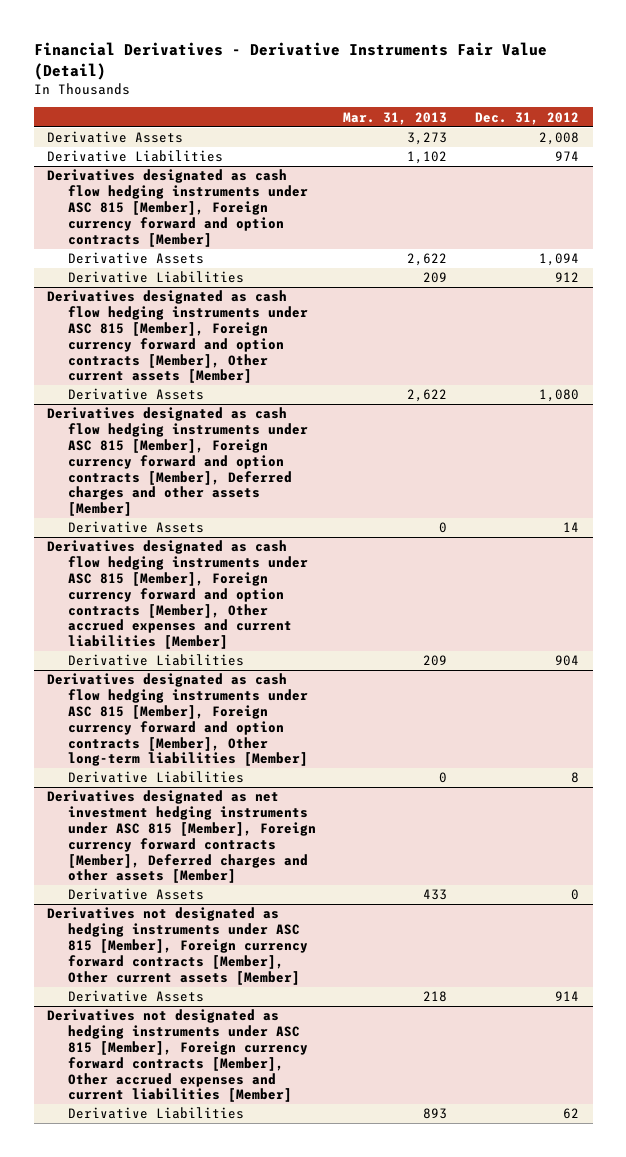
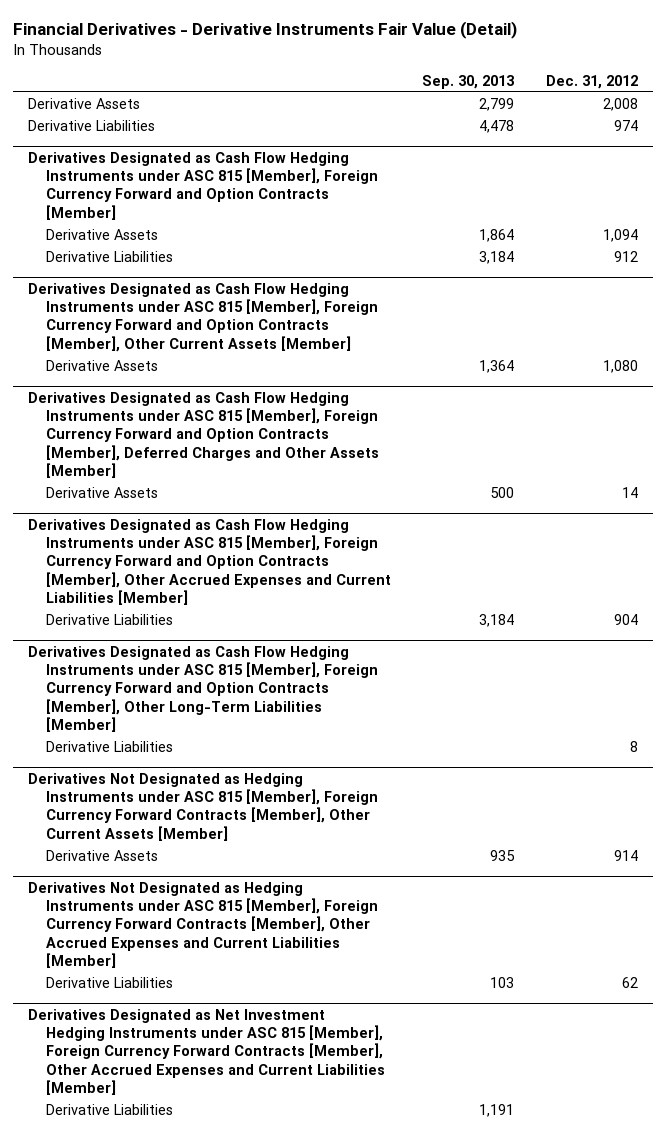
- | Mar. 31, 2013 | Dec. 31, 2012
+ | Sep. 30, 2013 | Dec. 31, 2012
- Derivatives designated as cash flow hedging instruments under ASC 815 [Member], Foreign currency forward and option contracts [Member]
+ Derivatives Designated as Cash Flow Hedging Instruments under ASC 815 [Member], Foreign Currency Forward and Option Contracts [Member]
- Derivatives designated as cash flow hedging instruments under ASC 815 [Member], Foreign currency forward and option contracts [Member], Other current assets [Member]
+ Derivatives Designated as Cash Flow Hedging Instruments under ASC 815 [Member], Foreign Currency Forward and Option Contracts [Member], Other Current Assets [Member]
- Derivatives designated as cash flow hedging instruments under ASC 815 [Member], Foreign currency forward and option contracts [Member], Deferred charges and other assets [Member]
+ Derivatives Designated as Cash Flow Hedging Instruments under ASC 815 [Member], Foreign Currency Forward and Option Contracts [Member], Deferred Charges and Other Assets [Member]
- Derivatives designated as cash flow hedging instruments under ASC 815 [Member], Foreign currency forward and option contracts [Member], Other accrued expenses and current liabilities [Member]
+ Derivatives Designated as Cash Flow Hedging Instruments under ASC 815 [Member], Foreign Currency Forward and Option Contracts [Member], Other Accrued Expenses and Current Liabilities [Member]
- Derivatives designated as cash flow hedging instruments under ASC 815 [Member], Foreign currency forward and option contracts [Member], Other long-term liabilities [Member]
+ Derivatives Designated as Cash Flow Hedging Instruments under ASC 815 [Member], Foreign Currency Forward and Option Contracts [Member], Other Long-Term Liabilities [Member]
- Derivatives designated as net investment hedging instruments under ASC 815 [Member], Foreign currency forward contracts [Member], Deferred charges and other assets [Member]
- Derivative Assets | 433 | 0
- Derivatives not designated as hedging instruments under ASC 815 [Member], Foreign currency forward contracts [Member], Other current assets [Member]
+ Derivatives Not Designated as Hedging Instruments under ASC 815 [Member], Foreign Currency Forward Contracts [Member], Other Current Assets [Member]
- Derivatives not designated as hedging instruments under ASC 815 [Member], Foreign currency forward contracts [Member], Other accrued expenses and current liabilities [Member]
+ Derivatives Not Designated as Hedging Instruments under ASC 815 [Member], Foreign Currency Forward Contracts [Member], Other Accrued Expenses and Current Liabilities [Member]
+ Derivatives Designated as Net Investment Hedging Instruments under ASC 815 [Member], Foreign Currency Forward Contracts [Member], Other Accrued Expenses and Current Liabilities [Member]
+ Derivative Liabilities | 1,191 |

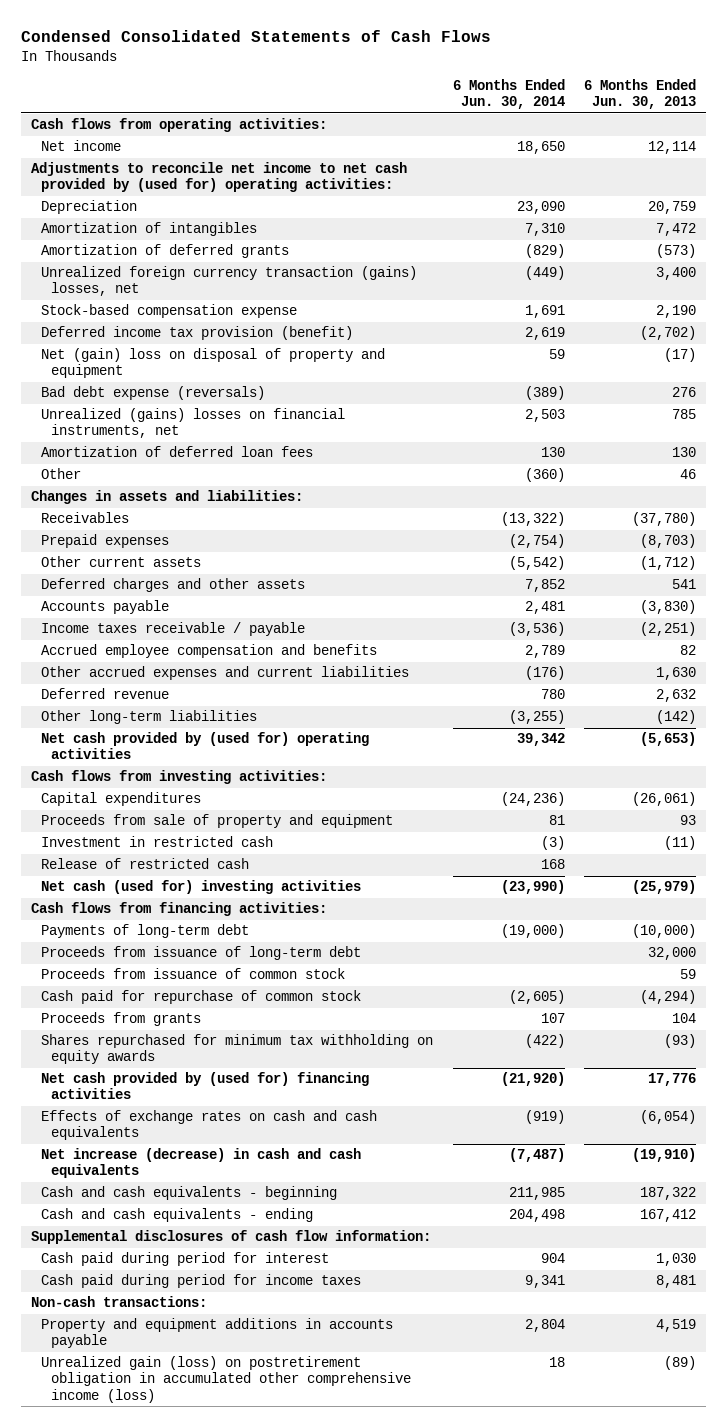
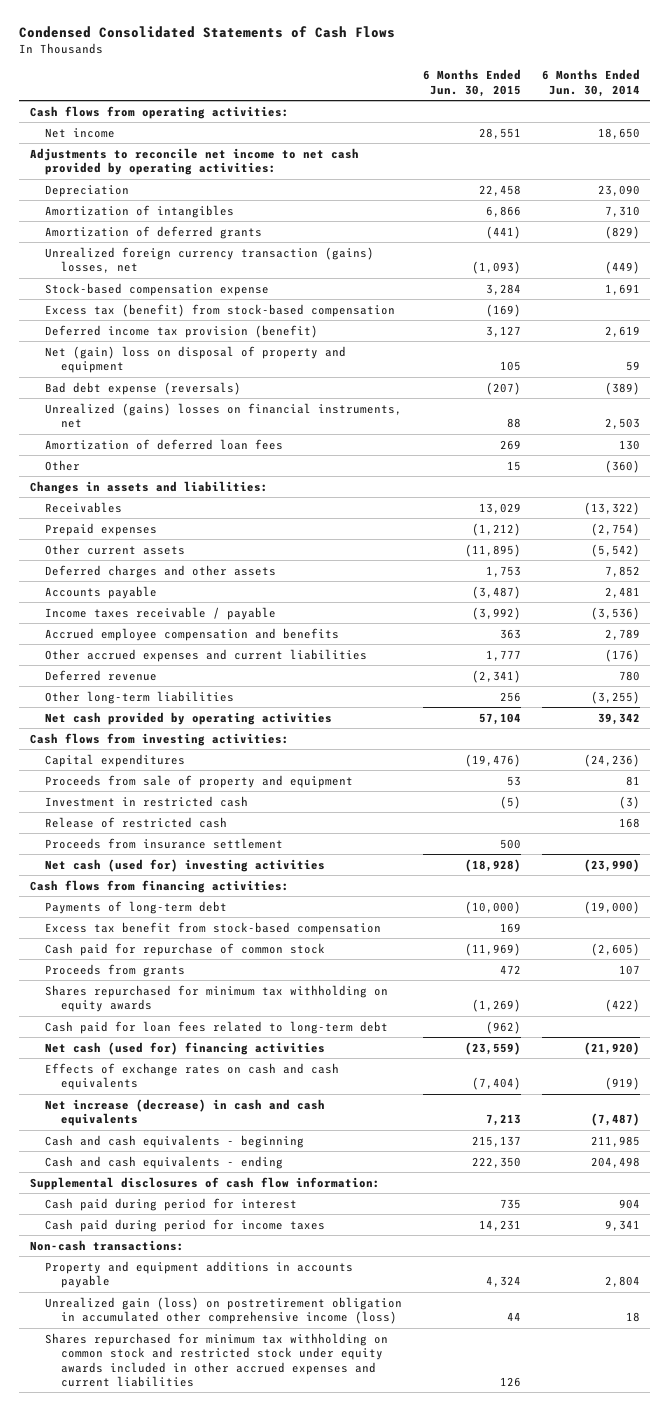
- | 6 Months Ended Jun. 30, 2014 | 6 Months Ended Jun. 30, 2013
+ | 6 Months Ended Jun. 30, 2015 | 6 Months Ended Jun. 30, 2014
- Adjustments to reconcile net income to net cash provided by (used for) operating activities:
+ Adjustments to reconcile net income to net cash provided by operating activities:
+ Excess tax (benefit) from stock-based compensation | (169) |
- Net cash provided by (used for) operating activities | 39,342 | (5,653)
+ Net cash provided by operating activities | 57,104 | 39,342
+ Proceeds from insurance settlement | 500 |
- Proceeds from issuance of long-term debt | | 32,000
- Proceeds from issuance of common stock | | 59
+ Excess tax benefit from stock-based compensation | 169 |
- Net cash provided by (used for) financing activities | (21,920) | 17,776
+ Cash paid for loan fees related to long-term debt | (962) |
+ Net cash (used for) financing activities | (23,559) | (21,920)
+ Shares repurchased for minimum tax withholding on common stock and restricted stock under equity awards included in other accrued expenses and current liabilities | 126 |

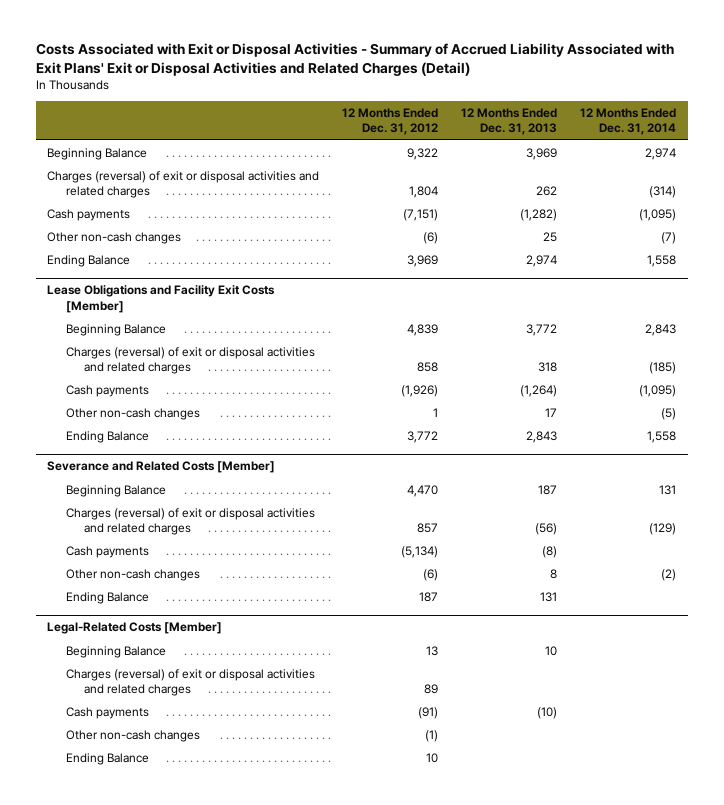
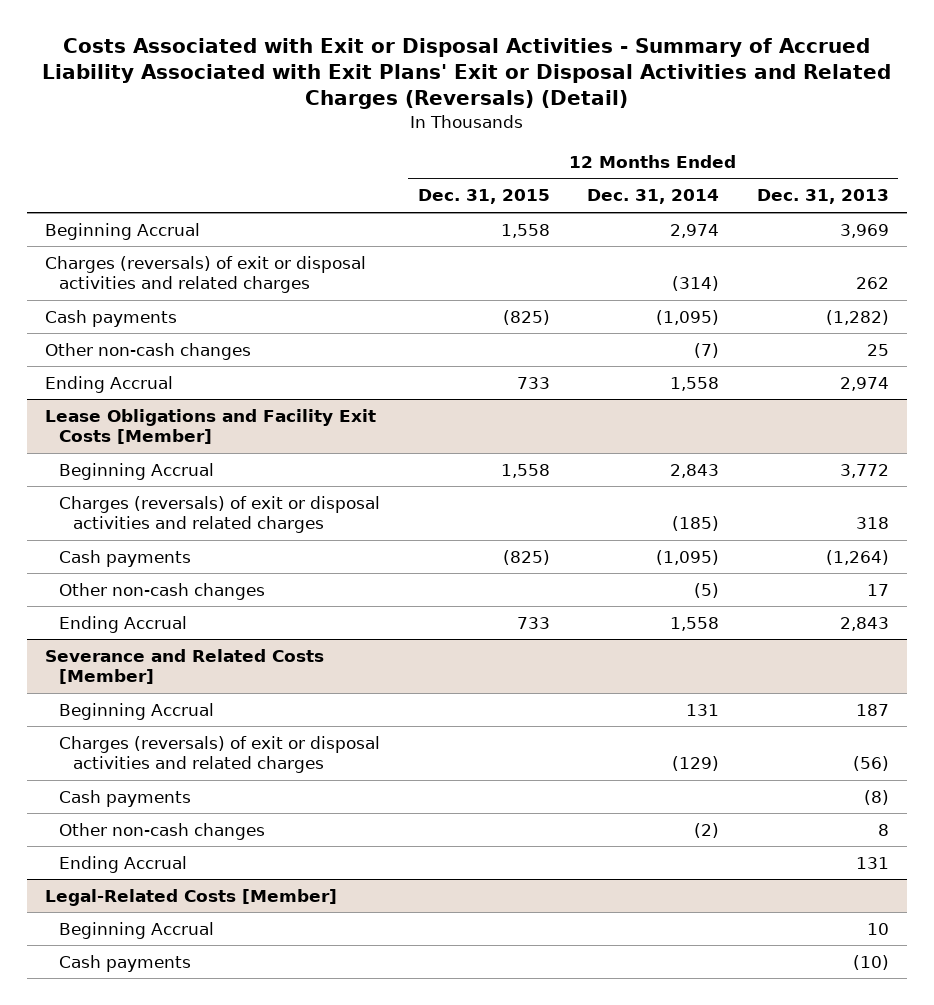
- Costs Associated with Exit or Disposal Activities - Summary of Accrued Liability Associated with Exit Plans' Exit or Disposal Activities and Related Charges (Detail)
+ Costs Associated with Exit or Disposal Activities - Summary of Accrued Liability Associated with Exit Plans' Exit or Disposal Activities and Related Charges (Reversals) (Detail)
- | 12 Months Ended Dec. 31, 2012 | 12 Months Ended Dec. 31, 2013 | 12 Months Ended Dec. 31, 2014
+ | 12 Months Ended Dec. 31, 2015 | 12 Months Ended Dec. 31, 2014 | 12 Months Ended Dec. 31, 2013
- Beginning Balance | 9,322 | 3,969 | 2,974
- Charges (reversal) of exit or disposal activities and related charges | 1,804 | 262 | (314)
+ Beginning Accrual | 1,558 | 2,974 | 3,969
+ Charges (reversals) of exit or disposal activities and related charges | | (314) | 262
- Ending Balance | 3,969 | 2,974 | 1,558
+ Ending Accrual | 733 | 1,558 | 2,974
@ Lease Obligations and Facility Exit Costs [Member]
- Beginning Balance | 4,839 | 3,772 | 2,843
- Charges (reversal) of exit or disposal activities and related charges | 858 | 318 | (185)
+ Beginning Accrual | 1,558 | 2,843 | 3,772
+ Charges (reversals) of exit or disposal activities and related charges | | (185) | 318
- Ending Balance | 3,772 | 2,843 | 1,558
+ Ending Accrual | 733 | 1,558 | 2,843
@ Severance and Related Costs [Member]
- Beginning Balance | 4,470 | 187 | 131
- Charges (reversal) of exit or disposal activities and related charges | 857 | (56) | (129)
+ Beginning Accrual | | 131 | 187
+ Charges (reversals) of exit or disposal activities and related charges | | (129) | (56)
- Ending Balance | 187 | 131 |
+ Ending Accrual | | | 131
@ Legal-Related Costs [Member]
- Beginning Balance | 13 | 10 |
- Charges (reversal) of exit or disposal activities and related charges | 89 | |
+ Beginning Accrual | | | 10
- Other non-cash changes | (1) | |
- Ending Balance | 10 | |

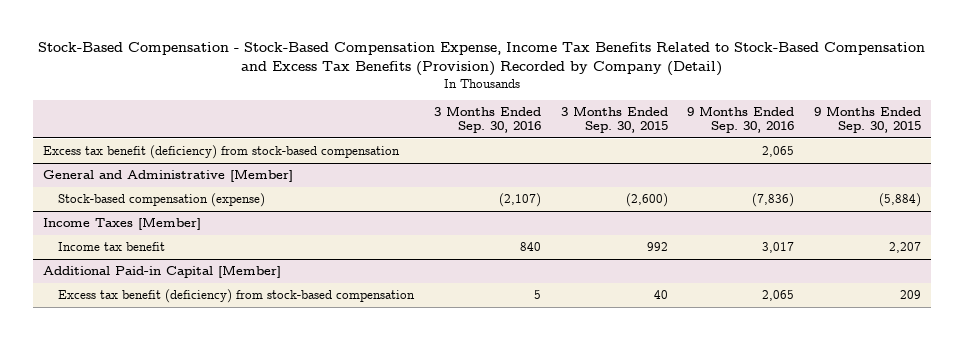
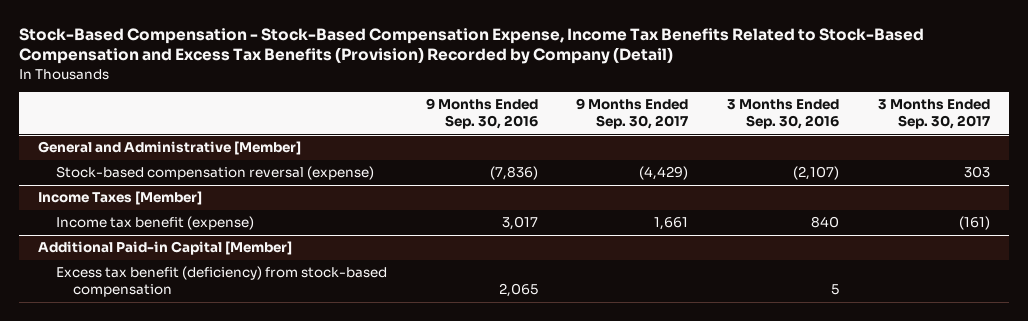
- | 3 Months Ended Sep. 30, 2016 | 3 Months Ended Sep. 30, 2015 | 9 Months Ended Sep. 30, 2016 | 9 Months Ended Sep. 30, 2015
+ | 9 Months Ended Sep. 30, 2016 | 9 Months Ended Sep. 30, 2017 | 3 Months Ended Sep. 30, 2016 | 3 Months Ended Sep. 30, 2017
- Excess tax benefit (deficiency) from stock-based compensation | | | 2,065 |
@ General and Administrative [Member]
- Stock-based compensation (expense) | (2,107) | (2,600) | (7,836) | (5,884)
+ Stock-based compensation reversal (expense) | (7,836) | (4,429) | (2,107) | 303
@ Income Taxes [Member]
- Income tax benefit | 840 | 992 | 3,017 | 2,207
+ Income tax benefit (expense) | 3,017 | 1,661 | 840 | (161)

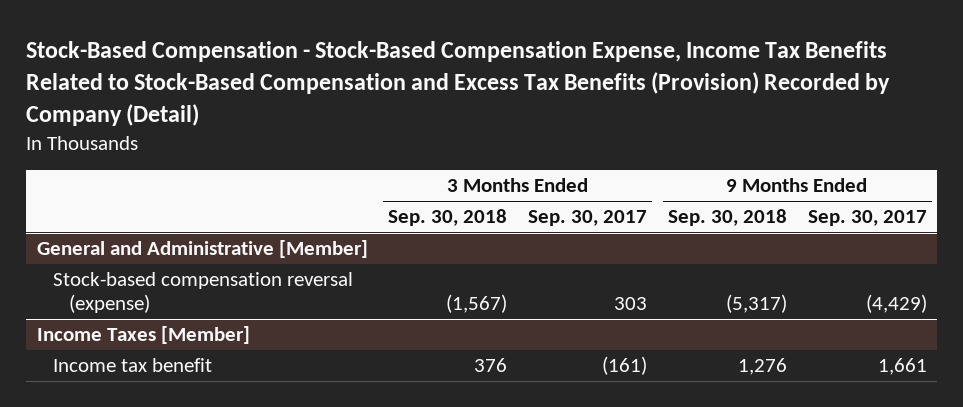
- | 9 Months Ended Sep. 30, 2016 | 9 Months Ended Sep. 30, 2017 | 3 Months Ended Sep. 30, 2016 | 3 Months Ended Sep. 30, 2017
+ | 3 Months Ended Sep. 30, 2018 | 3 Months Ended Sep. 30, 2017 | 9 Months Ended Sep. 30, 2018 | 9 Months Ended Sep. 30, 2017
@ Income Taxes [Member]
- Income tax benefit (expense) | 3,017 | 1,661 | 840 | (161)
- Additional Paid-in Capital [Member]
- Excess tax benefit (deficiency) from stock-based compensation | 2,065 | | 5 |
@ Income Taxes [Member]
+ Income tax benefit | 376 | (161) | 1,276 | 1,661

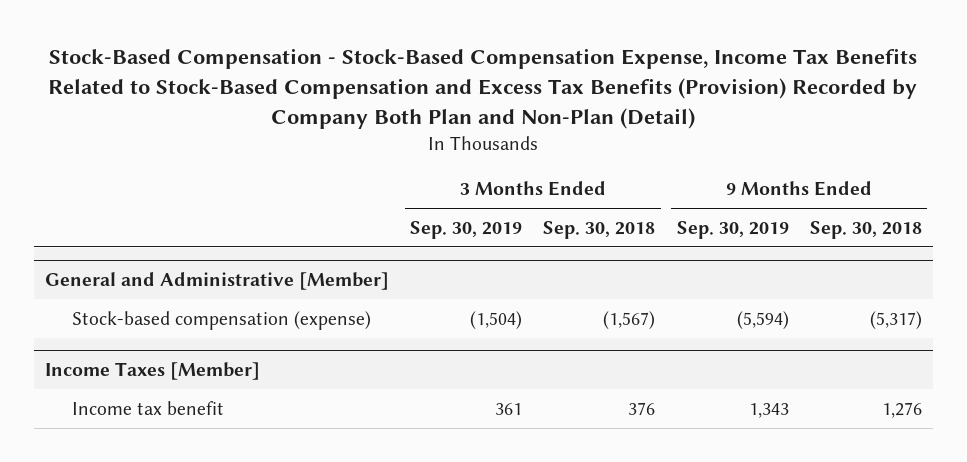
- Stock-Based Compensation - Stock-Based Compensation Expense, Income Tax Benefits Related to Stock-Based Compensation and Excess Tax Benefits (Provision) Recorded by Company (Detail)
+ Stock-Based Compensation - Stock-Based Compensation Expense, Income Tax Benefits Related to Stock-Based Compensation and Excess Tax Benefits (Provision) Recorded by Company Both Plan and Non-Plan (Detail)
- | 3 Months Ended Sep. 30, 2018 | 3 Months Ended Sep. 30, 2017 | 9 Months Ended Sep. 30, 2018 | 9 Months Ended Sep. 30, 2017
+ | 3 Months Ended Sep. 30, 2019 | 3 Months Ended Sep. 30, 2018 | 9 Months Ended Sep. 30, 2019 | 9 Months Ended Sep. 30, 2018
@ General and Administrative [Member]
- Stock-based compensation reversal (expense) | (1,567) | 303 | (5,317) | (4,429)
+ Stock-based compensation (expense) | (1,504) | (1,567) | (5,594) | (5,317)

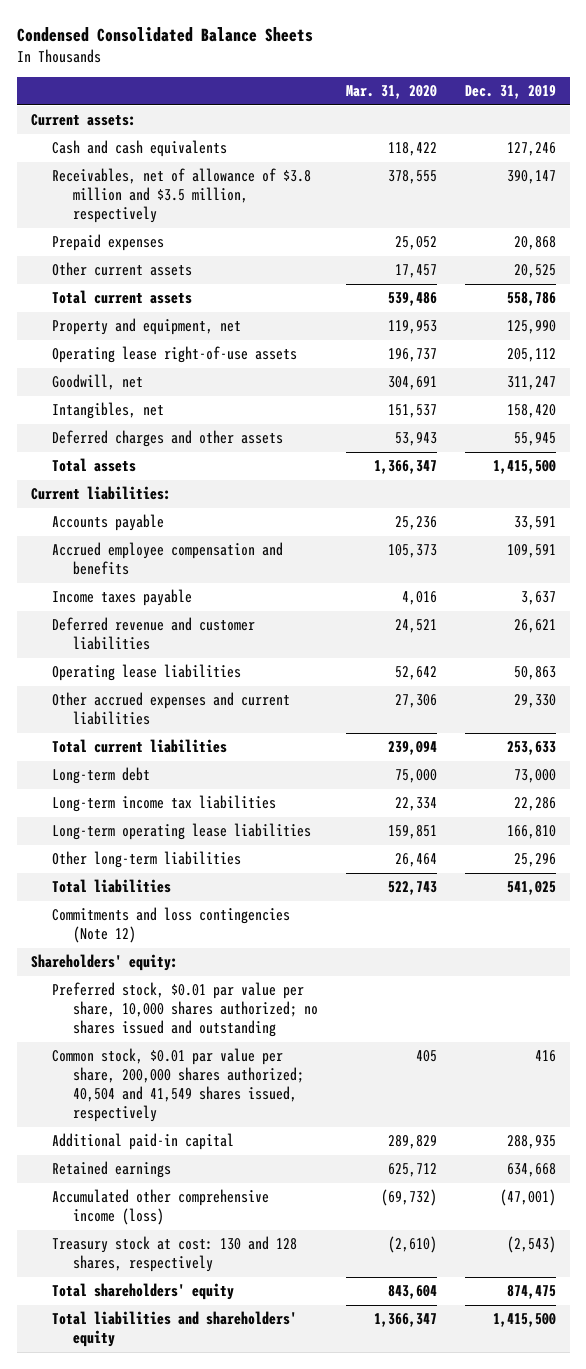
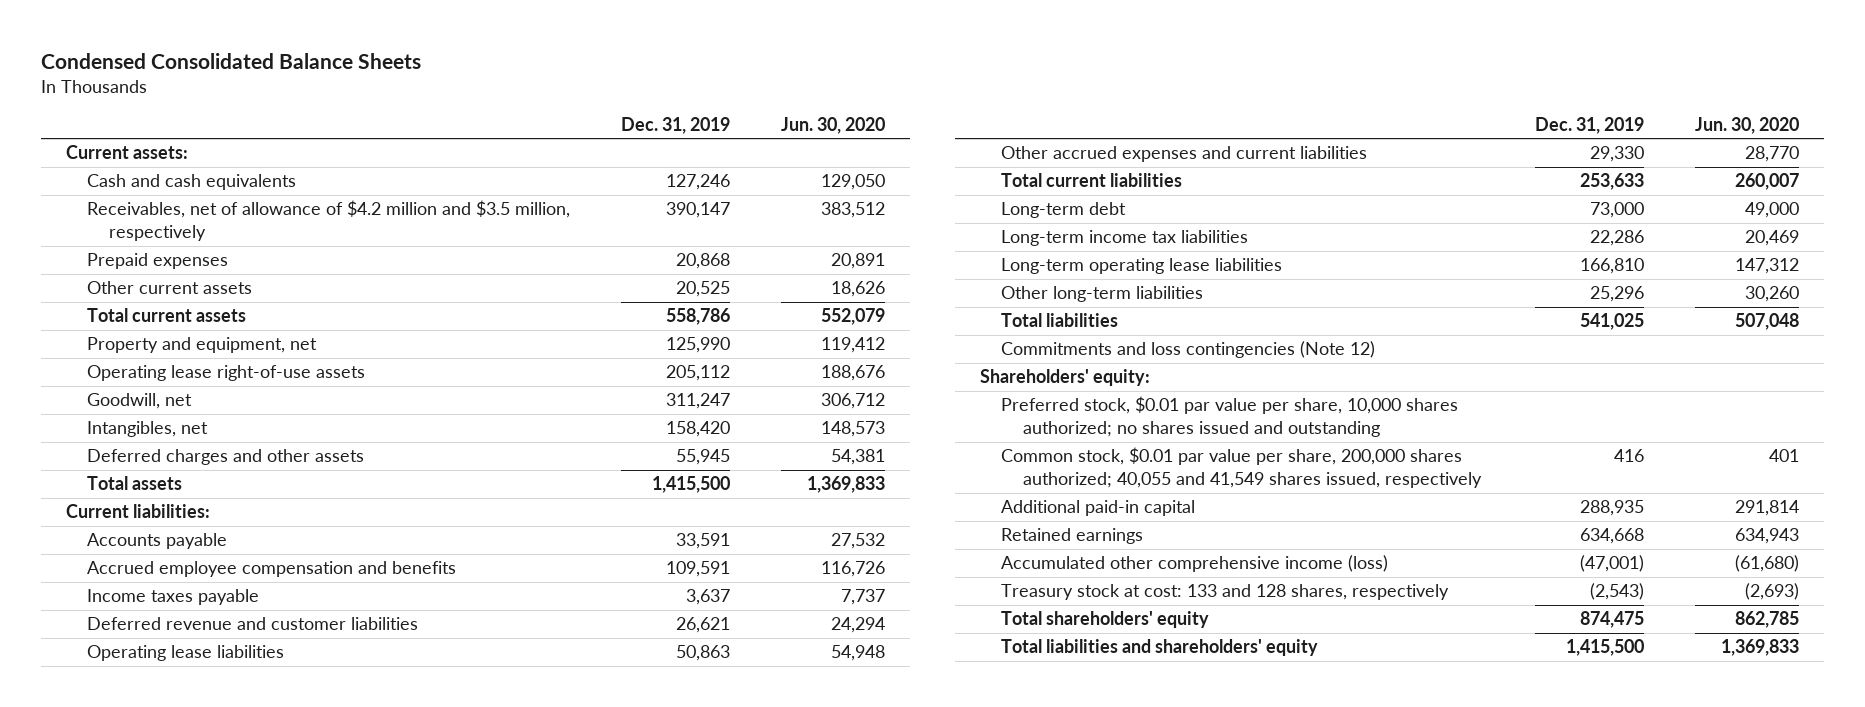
- | Mar. 31, 2020 | Dec. 31, 2019
+ | Dec. 31, 2019 | Jun. 30, 2020
- Receivables, net of allowance of $3.8 million and $3.5 million, respectively | 378,555 | 390,147
+ Receivables, net of allowance of $4.2 million and $3.5 million, respectively | 390,147 | 383,512
- Common stock, $0.01 par value per share, 200,000 shares authorized; 40,504 and 41,549 shares issued, respectively | 405 | 416
+ Common stock, $0.01 par value per share, 200,000 shares authorized; 40,055 and 41,549 shares issued, respectively | 416 | 401
- Treasury stock at cost: 130 and 128 shares, respectively | (2,610) | (2,543)
+ Treasury stock at cost: 133 and 128 shares, respectively | (2,543) | (2,693)

